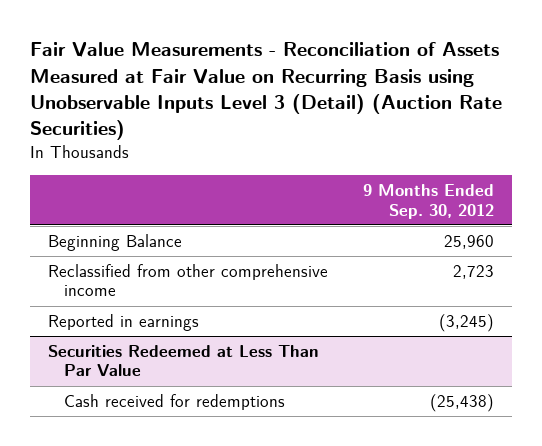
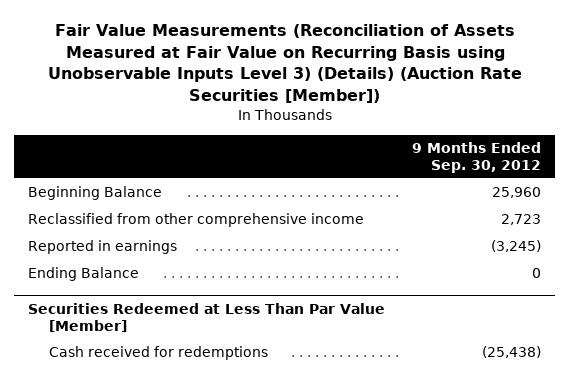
- Fair Value Measurements - Reconciliation of Assets Measured at Fair Value on Recurring Basis using Unobservable Inputs Level 3 (Detail) (Auction Rate Securities)
+ Fair Value Measurements (Reconciliation of Assets Measured at Fair Value on Recurring Basis using Unobservable Inputs Level 3) (Details) (Auction Rate Securities [Member])
- Securities Redeemed at Less Than Par Value
+ Ending Balance | 0
+ Securities Redeemed at Less Than Par Value [Member]

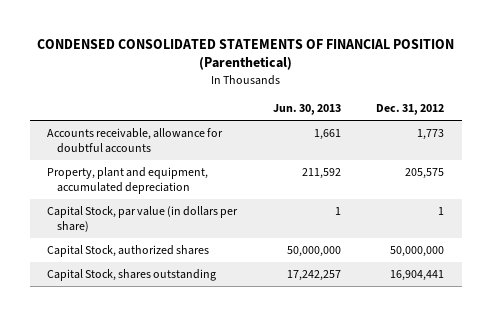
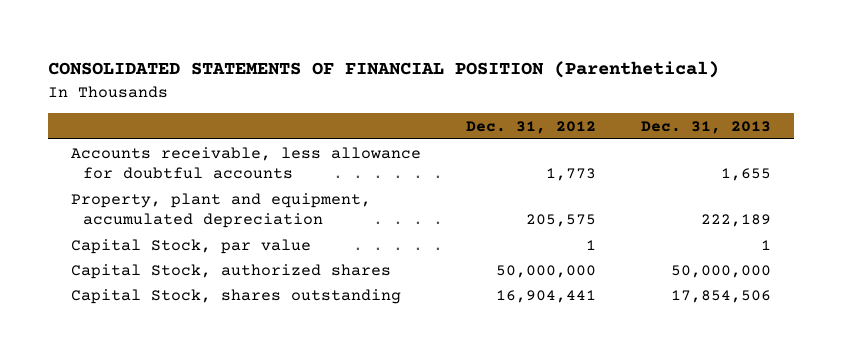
- CONDENSED CONSOLIDATED STATEMENTS OF FINANCIAL POSITION (Parenthetical)
+ CONSOLIDATED STATEMENTS OF FINANCIAL POSITION (Parenthetical)
- | Jun. 30, 2013 | Dec. 31, 2012
+ | Dec. 31, 2012 | Dec. 31, 2013
- Accounts receivable, allowance for doubtful accounts | 1,661 | 1,773
+ Accounts receivable, less allowance for doubtful accounts | 1,773 | 1,655
- Capital Stock, par value (in dollars per share) | 1 | 1
+ Capital Stock, par value | 1 | 1

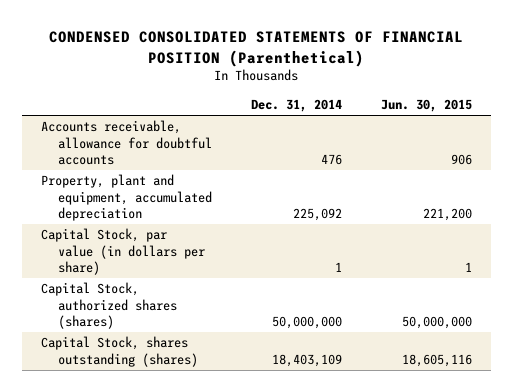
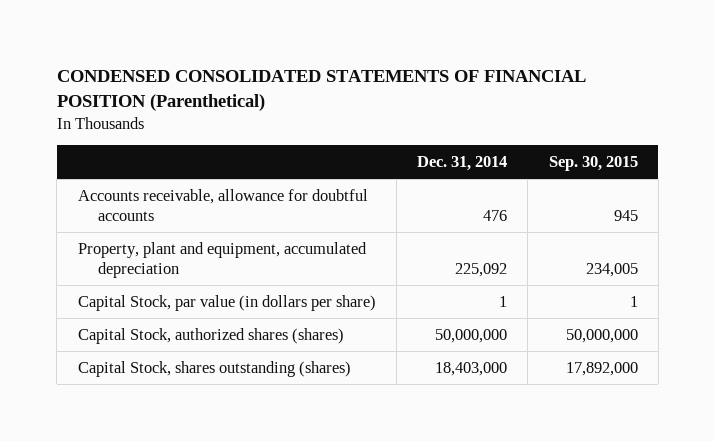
- | Dec. 31, 2014 | Jun. 30, 2015
+ | Dec. 31, 2014 | Sep. 30, 2015
- Capital Stock, shares outstanding (shares) | 18,403,109 | 18,605,116
+ Capital Stock, shares outstanding (shares) | 18,403,000 | 17,892,000

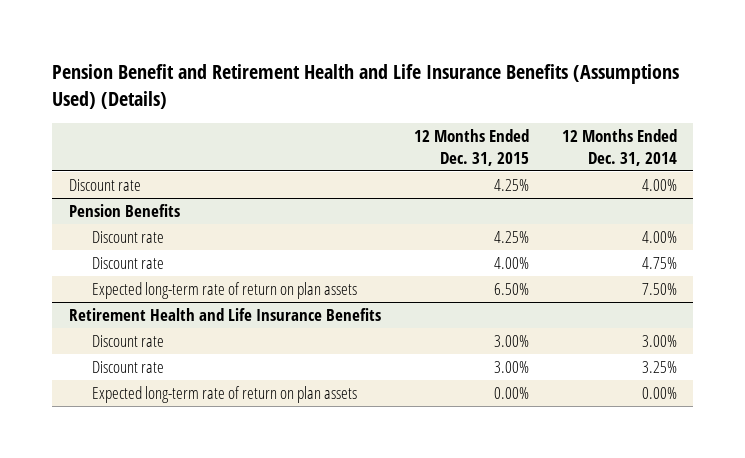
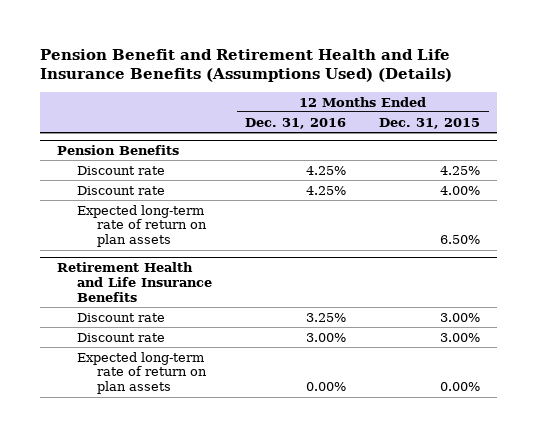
- | 12 Months Ended Dec. 31, 2015 | 12 Months Ended Dec. 31, 2014
+ | 12 Months Ended Dec. 31, 2016 | 12 Months Ended Dec. 31, 2015
- Discount rate | 4.25% | 4.00%

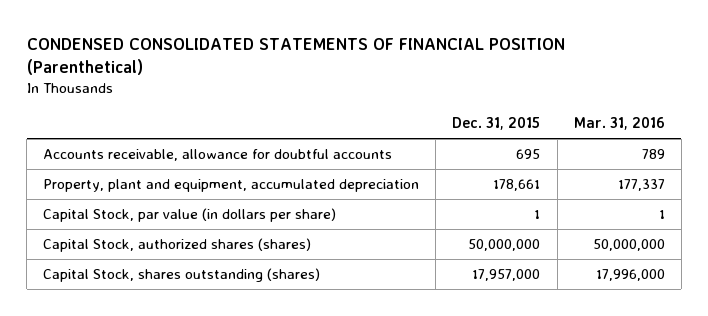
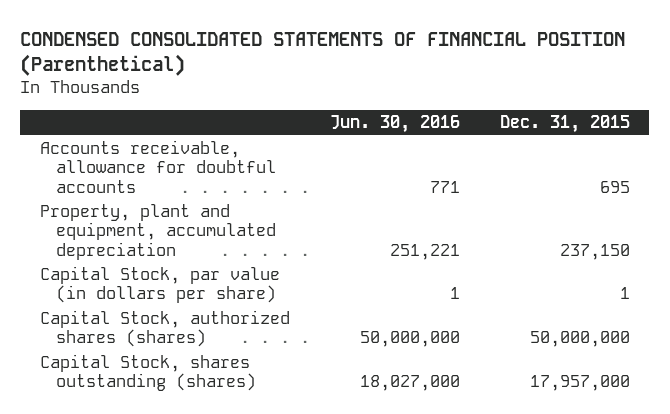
- | Dec. 31, 2015 | Mar. 31, 2016
+ | Jun. 30, 2016 | Dec. 31, 2015
- Property, plant and equipment, accumulated depreciation | 178,661 | 177,337
+ Property, plant and equipment, accumulated depreciation | 251,221 | 237,150

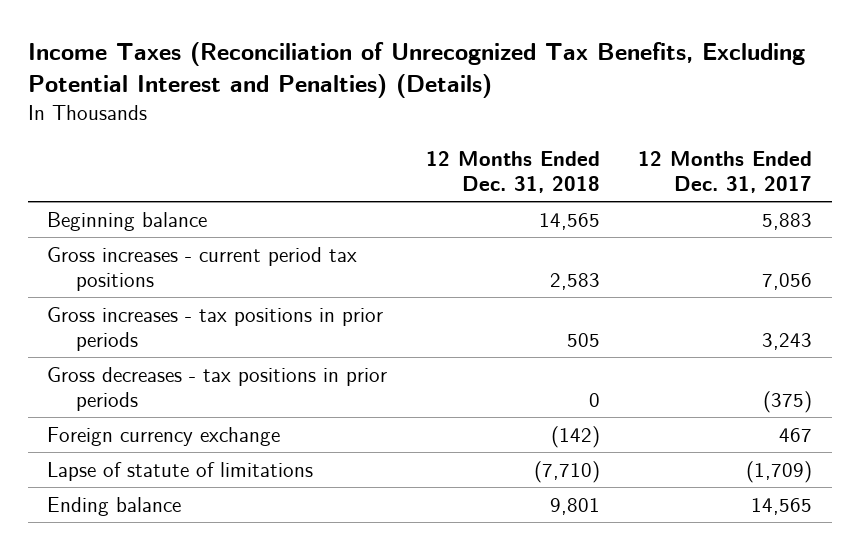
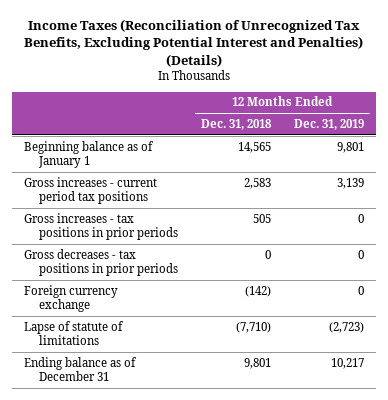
- | 12 Months Ended Dec. 31, 2018 | 12 Months Ended Dec. 31, 2017
+ | 12 Months Ended Dec. 31, 2018 | 12 Months Ended Dec. 31, 2019
- Beginning balance | 14,565 | 5,883
+ Beginning balance as of January 1 | 14,565 | 9,801
- Ending balance | 9,801 | 14,565
+ Ending balance as of December 31 | 9,801 | 10,217

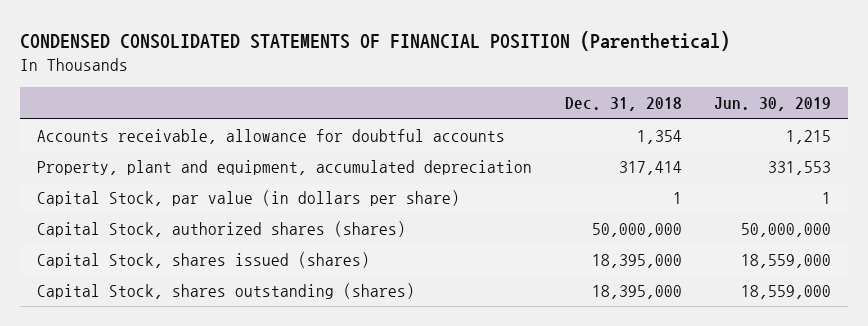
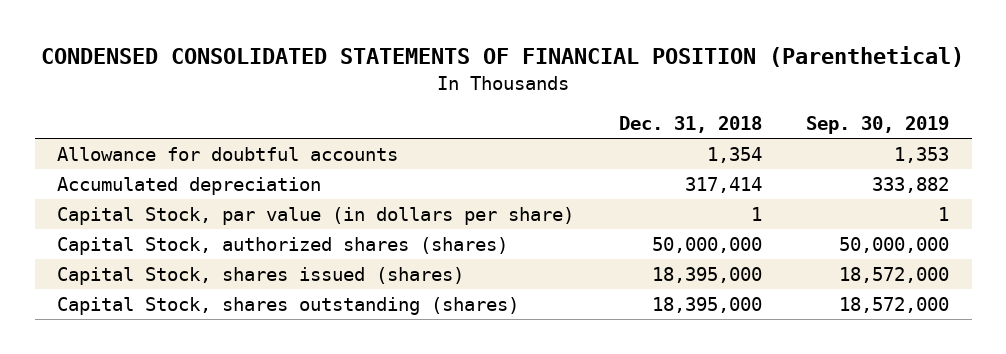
- | Dec. 31, 2018 | Jun. 30, 2019
+ | Dec. 31, 2018 | Sep. 30, 2019
- Accounts receivable, allowance for doubtful accounts | 1,354 | 1,215
- Property, plant and equipment, accumulated depreciation | 317,414 | 331,553
+ Allowance for doubtful accounts | 1,354 | 1,353
+ Accumulated depreciation | 317,414 | 333,882

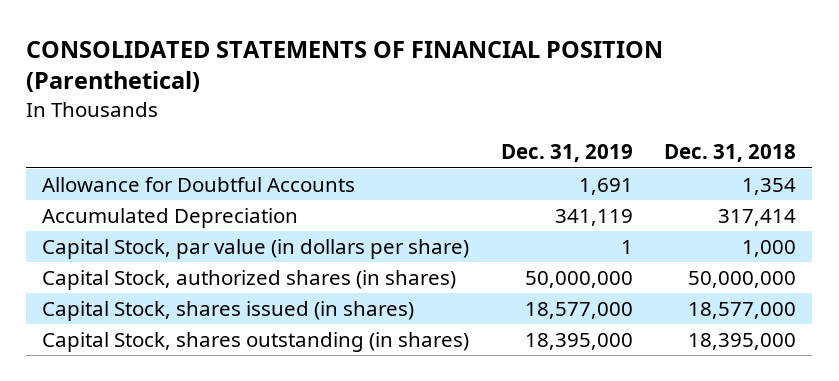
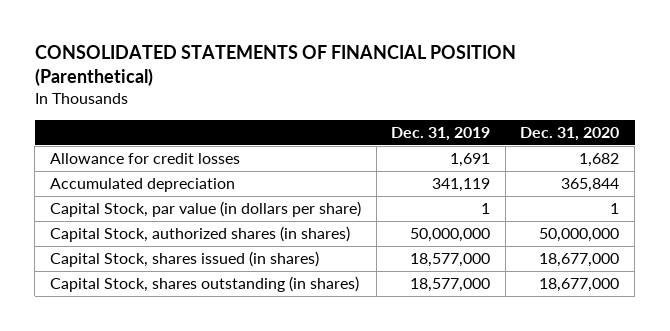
- | Dec. 31, 2019 | Dec. 31, 2018
+ | Dec. 31, 2019 | Dec. 31, 2020
- Allowance for Doubtful Accounts | 1,691 | 1,354
- Accumulated Depreciation | 341,119 | 317,414
+ Allowance for credit losses | 1,691 | 1,682
+ Accumulated depreciation | 341,119 | 365,844
- Capital Stock, shares outstanding (in shares) | 18,395,000 | 18,395,000
+ Capital Stock, shares outstanding (in shares) | 18,577,000 | 18,677,000

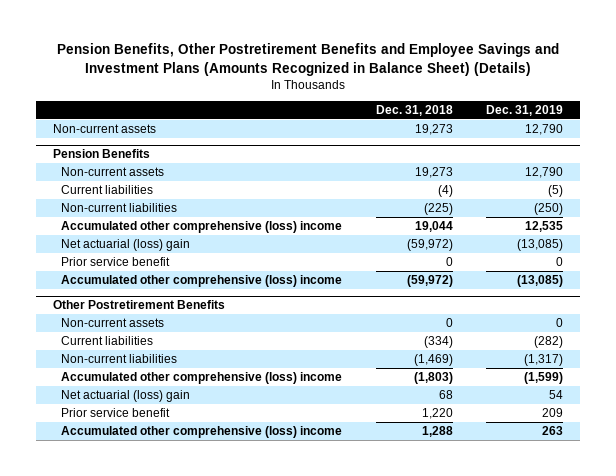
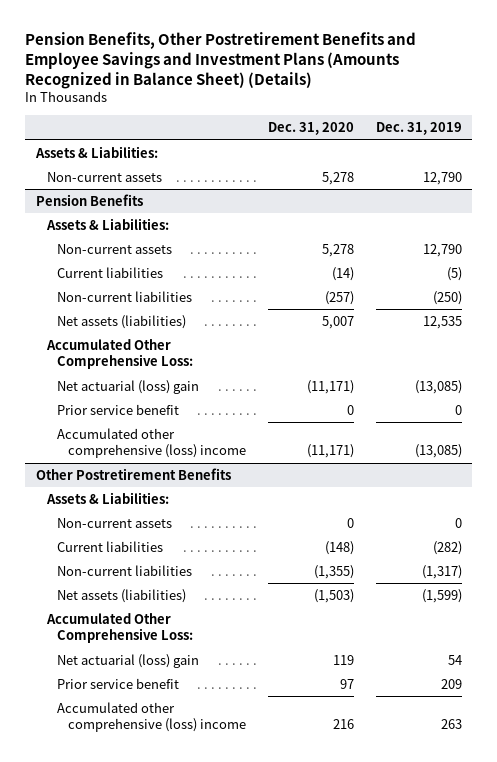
- | Dec. 31, 2018 | Dec. 31, 2019
+ | Dec. 31, 2020 | Dec. 31, 2019
+ Assets & Liabilities:
@ Pension Benefits
+ Assets & Liabilities:
- Accumulated other comprehensive (loss) income | 19,044 | 12,535
+ Net assets (liabilities) | 5,007 | 12,535
+ Accumulated Other Comprehensive Loss:
@ Other Postretirement Benefits
+ Assets & Liabilities:
- Accumulated other comprehensive (loss) income | (1,803) | (1,599)
+ Net assets (liabilities) | (1,503) | (1,599)
+ Accumulated Other Comprehensive Loss:

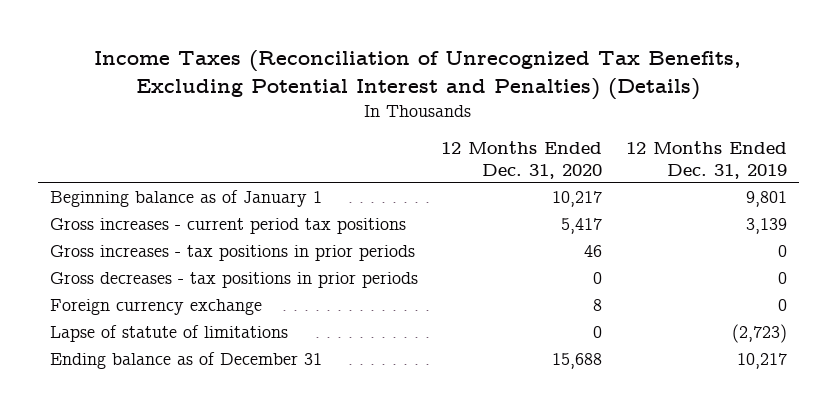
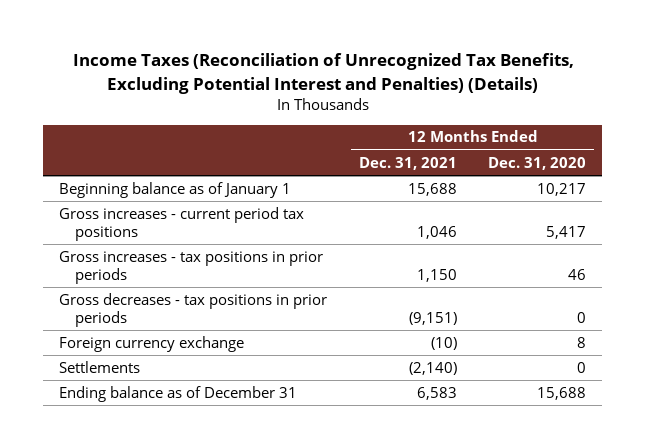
- | 12 Months Ended Dec. 31, 2020 | 12 Months Ended Dec. 31, 2019
+ | 12 Months Ended Dec. 31, 2021 | 12 Months Ended Dec. 31, 2020
- Lapse of statute of limitations | 0 | (2,723)
+ Settlements | (2,140) | 0

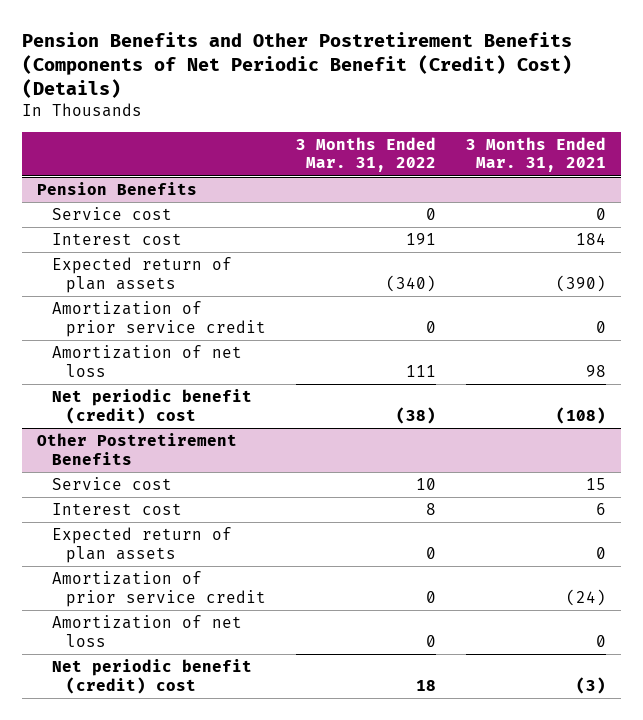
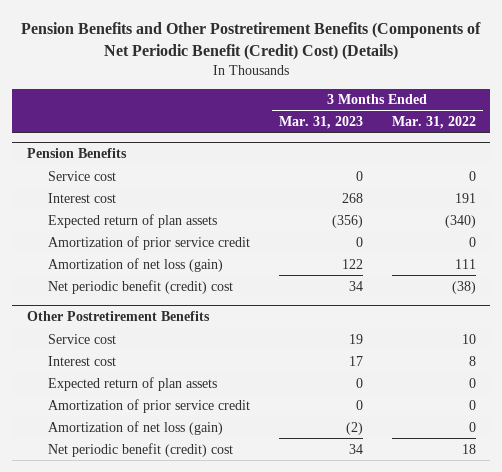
- | 3 Months Ended Mar. 31, 2022 | 3 Months Ended Mar. 31, 2021
+ | 3 Months Ended Mar. 31, 2023 | 3 Months Ended Mar. 31, 2022
@ Pension Benefits
- Amortization of net loss | 111 | 98
+ Amortization of net loss (gain) | 122 | 111
@ Other Postretirement Benefits
- Amortization of net loss | 0 | 0
+ Amortization of net loss (gain) | (2) | 0

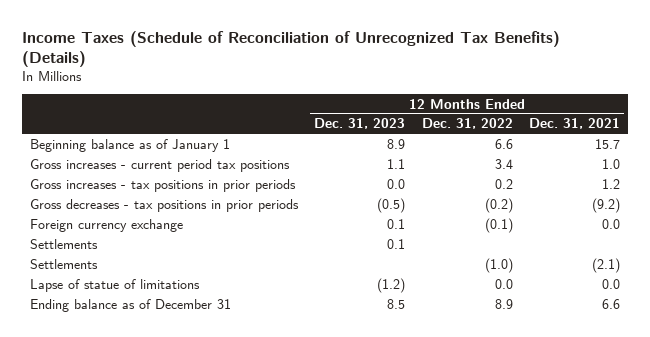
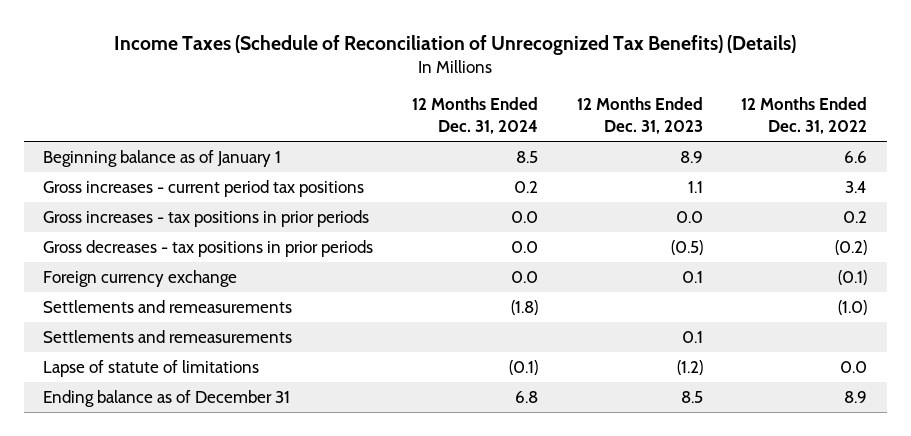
- | 12 Months Ended Dec. 31, 2023 | 12 Months Ended Dec. 31, 2022 | 12 Months Ended Dec. 31, 2021
+ | 12 Months Ended Dec. 31, 2024 | 12 Months Ended Dec. 31, 2023 | 12 Months Ended Dec. 31, 2022
- Settlements | 0.1 | |
- Settlements | | (1.0) | (2.1)
- Lapse of statue of limitations | (1.2) | 0.0 | 0.0
+ Settlements and remeasurements | (1.8) | | (1.0)
+ Settlements and remeasurements | | 0.1 |
+ Lapse of statute of limitations | (0.1) | (1.2) | 0.0

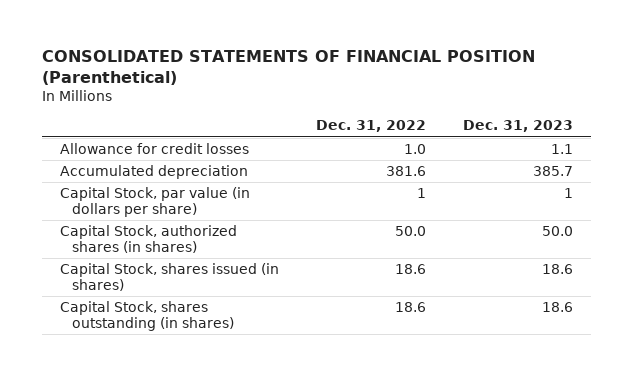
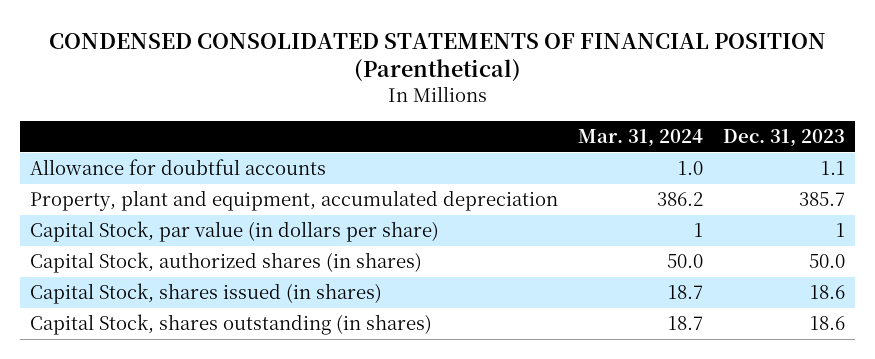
- CONSOLIDATED STATEMENTS OF FINANCIAL POSITION (Parenthetical)
+ CONDENSED CONSOLIDATED STATEMENTS OF FINANCIAL POSITION (Parenthetical)
- | Dec. 31, 2022 | Dec. 31, 2023
+ | Mar. 31, 2024 | Dec. 31, 2023
- Allowance for credit losses | 1.0 | 1.1
- Accumulated depreciation | 381.6 | 385.7
+ Allowance for doubtful accounts | 1.0 | 1.1
+ Property, plant and equipment, accumulated depreciation | 386.2 | 385.7

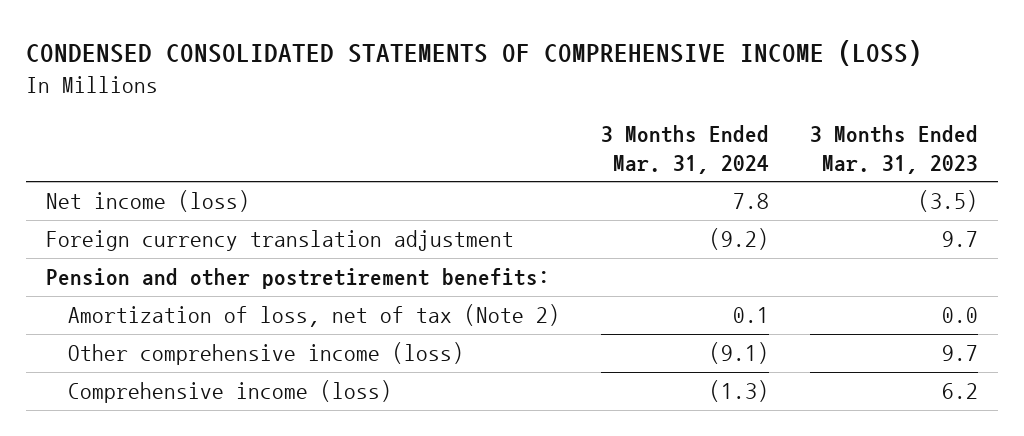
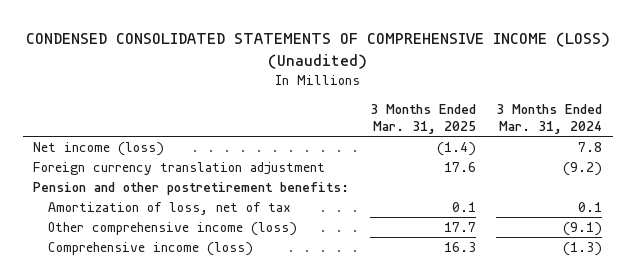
- CONDENSED CONSOLIDATED STATEMENTS OF COMPREHENSIVE INCOME (LOSS)
+ CONDENSED CONSOLIDATED STATEMENTS OF COMPREHENSIVE INCOME (LOSS) (Unaudited)
- | 3 Months Ended Mar. 31, 2024 | 3 Months Ended Mar. 31, 2023
+ | 3 Months Ended Mar. 31, 2025 | 3 Months Ended Mar. 31, 2024
- Amortization of loss, net of tax (Note 2) | 0.1 | 0.0
+ Amortization of loss, net of tax | 0.1 | 0.1

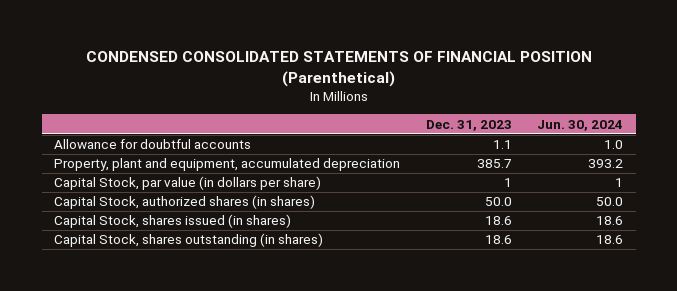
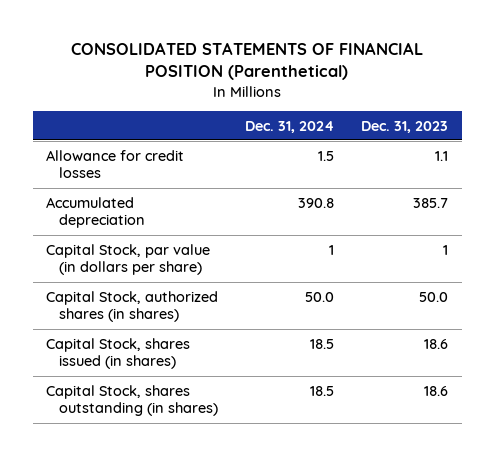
- CONDENSED CONSOLIDATED STATEMENTS OF FINANCIAL POSITION (Parenthetical)
+ CONSOLIDATED STATEMENTS OF FINANCIAL POSITION (Parenthetical)
- | Dec. 31, 2023 | Jun. 30, 2024
+ | Dec. 31, 2024 | Dec. 31, 2023
- Allowance for doubtful accounts | 1.1 | 1.0
- Property, plant and equipment, accumulated depreciation | 385.7 | 393.2
+ Allowance for credit losses | 1.5 | 1.1
+ Accumulated depreciation | 390.8 | 385.7

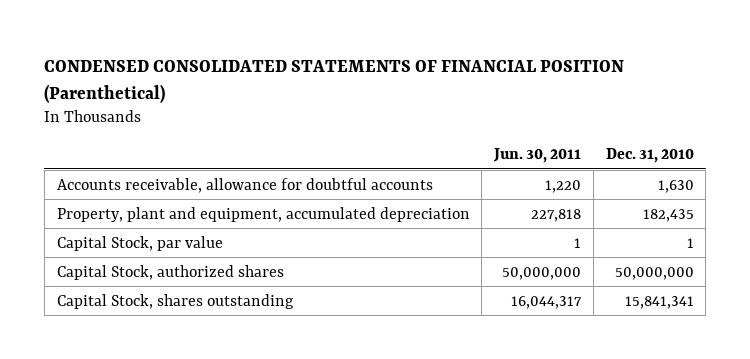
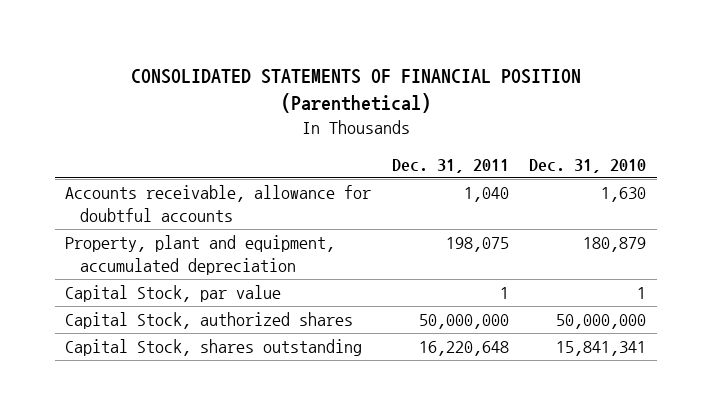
- CONDENSED CONSOLIDATED STATEMENTS OF FINANCIAL POSITION (Parenthetical)
+ CONSOLIDATED STATEMENTS OF FINANCIAL POSITION (Parenthetical)
- | Jun. 30, 2011 | Dec. 31, 2010
+ | Dec. 31, 2011 | Dec. 31, 2010
- Property, plant and equipment, accumulated depreciation | 227,818 | 182,435
+ Property, plant and equipment, accumulated depreciation | 198,075 | 180,879

